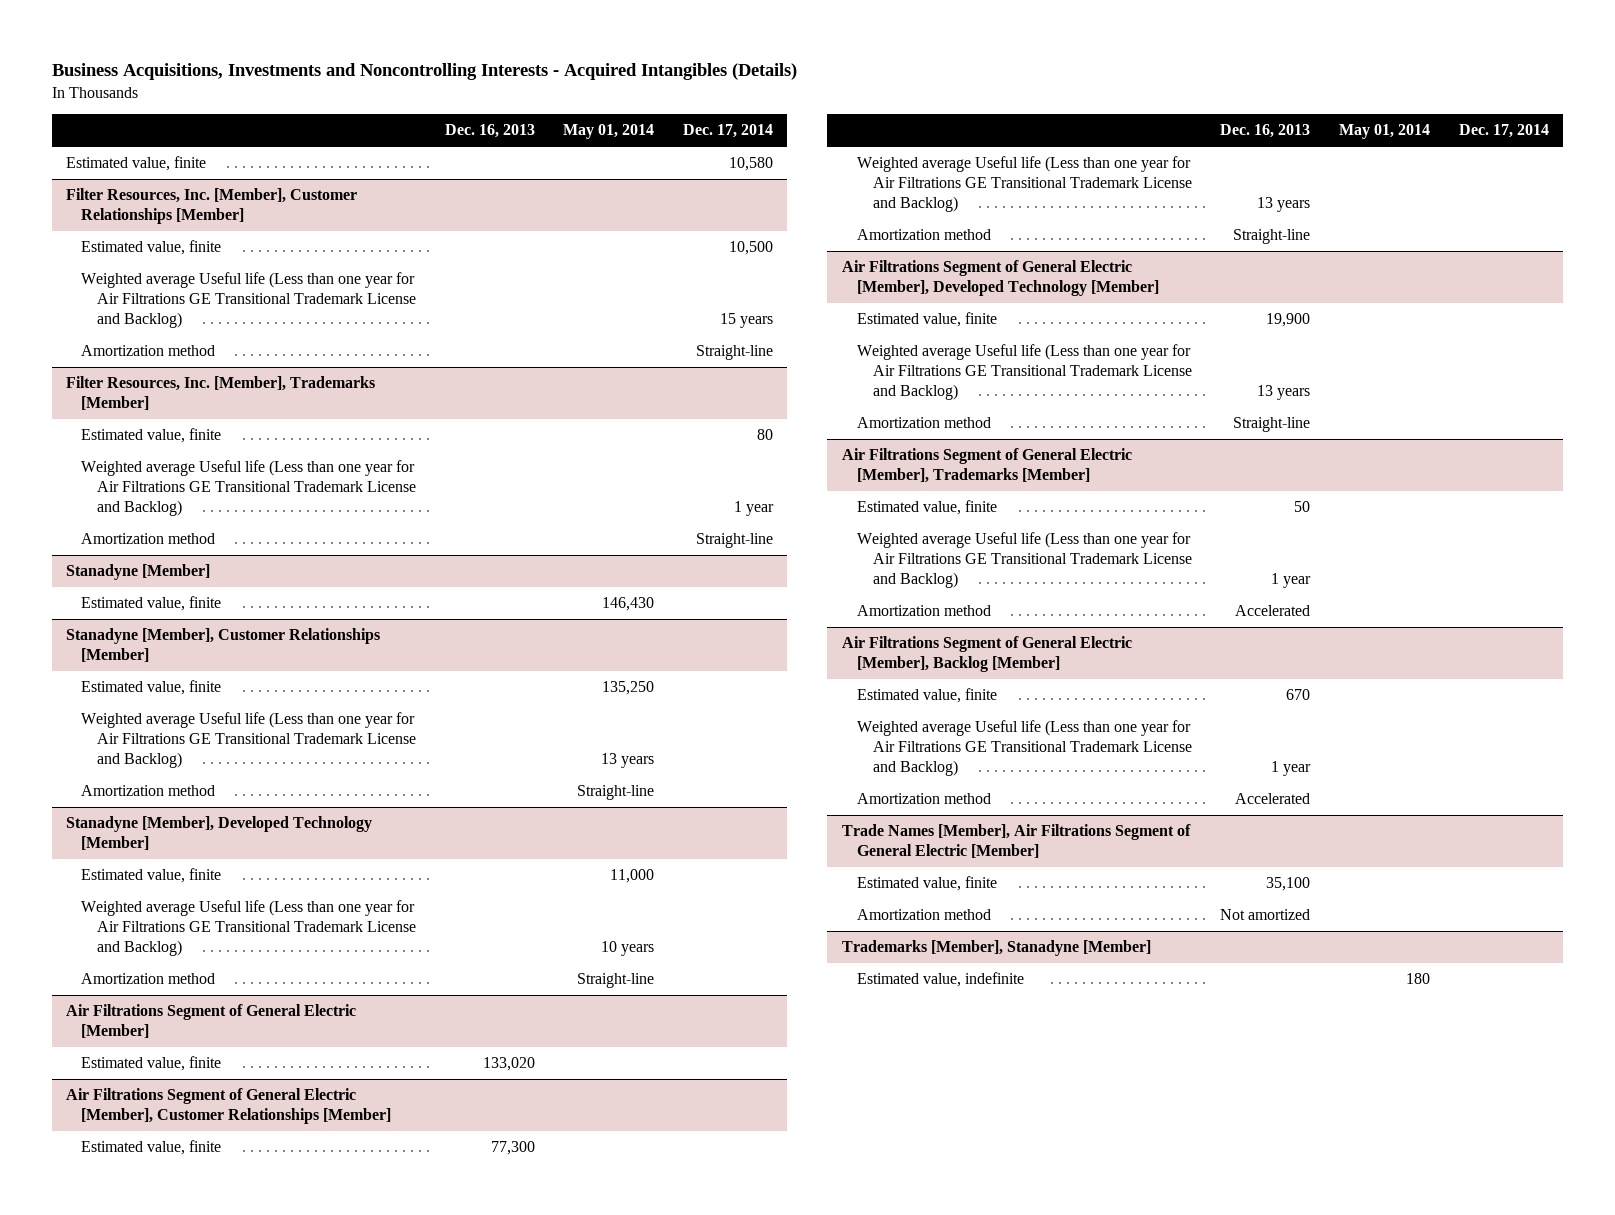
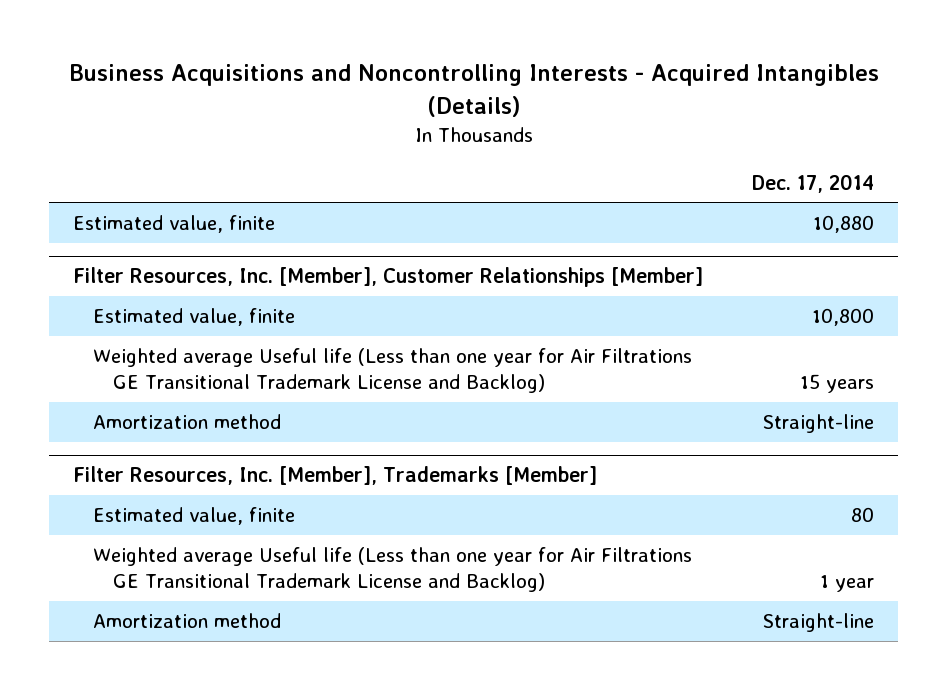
- Business Acquisitions, Investments and Noncontrolling Interests - Acquired Intangibles (Details)
+ Business Acquisitions and Noncontrolling Interests - Acquired Intangibles (Details)
- | Dec. 16, 2013 | May 01, 2014 | Dec. 17, 2014
+ | Dec. 17, 2014
- Estimated value, finite | | | 10,580
+ Estimated value, finite | 10,880
@ Filter Resources, Inc. [Member], Customer Relationships [Member]
- Estimated value, finite | | | 10,500
+ Estimated value, finite | 10,800
- Stanadyne [Member]
- Estimated value, finite | | 146,430 |
- Stanadyne [Member], Customer Relationships [Member]
- Estimated value, finite | | 135,250 |
- Weighted average Useful life (Less than one year for Air Filtrations GE Transitional Trademark License and Backlog) | | 13 years |
- Amortization method | | Straight-line |
- Stanadyne [Member], Developed Technology [Member]
- Estimated value, finite | | 11,000 |
- Weighted average Useful life (Less than one year for Air Filtrations GE Transitional Trademark License and Backlog) | | 10 years |
- Amortization method | | Straight-line |
- Air Filtrations Segment of General Electric [Member]
- Estimated value, finite | 133,020 | |
- Air Filtrations Segment of General Electric [Member], Customer Relationships [Member]
- Estimated value, finite | 77,300 | |
- Weighted average Useful life (Less than one year for Air Filtrations GE Transitional Trademark License and Backlog) | 13 years | |
- Amortization method | Straight-line | |
- Air Filtrations Segment of General Electric [Member], Developed Technology [Member]
- Estimated value, finite | 19,900 | |
- Weighted average Useful life (Less than one year for Air Filtrations GE Transitional Trademark License and Backlog) | 13 years | |
- Amortization method | Straight-line | |
- Air Filtrations Segment of General Electric [Member], Trademarks [Member]
- Estimated value, finite | 50 | |
- Weighted average Useful life (Less than one year for Air Filtrations GE Transitional Trademark License and Backlog) | 1 year | |
- Amortization method | Accelerated | |
- Air Filtrations Segment of General Electric [Member], Backlog [Member]
- Estimated value, finite | 670 | |
- Weighted average Useful life (Less than one year for Air Filtrations GE Transitional Trademark License and Backlog) | 1 year | |
- Amortization method | Accelerated | |
- Trade Names [Member], Air Filtrations Segment of General Electric [Member]
- Estimated value, finite | 35,100 | |
- Amortization method | Not amortized | |
- Trademarks [Member], Stanadyne [Member]
- Estimated value, indefinite | | 180 |

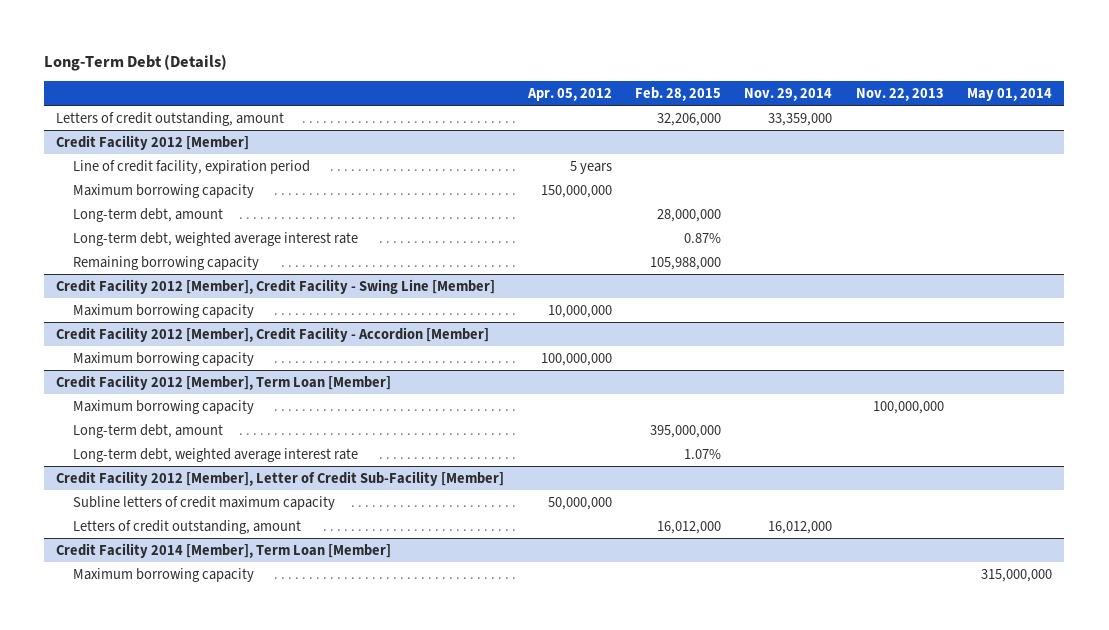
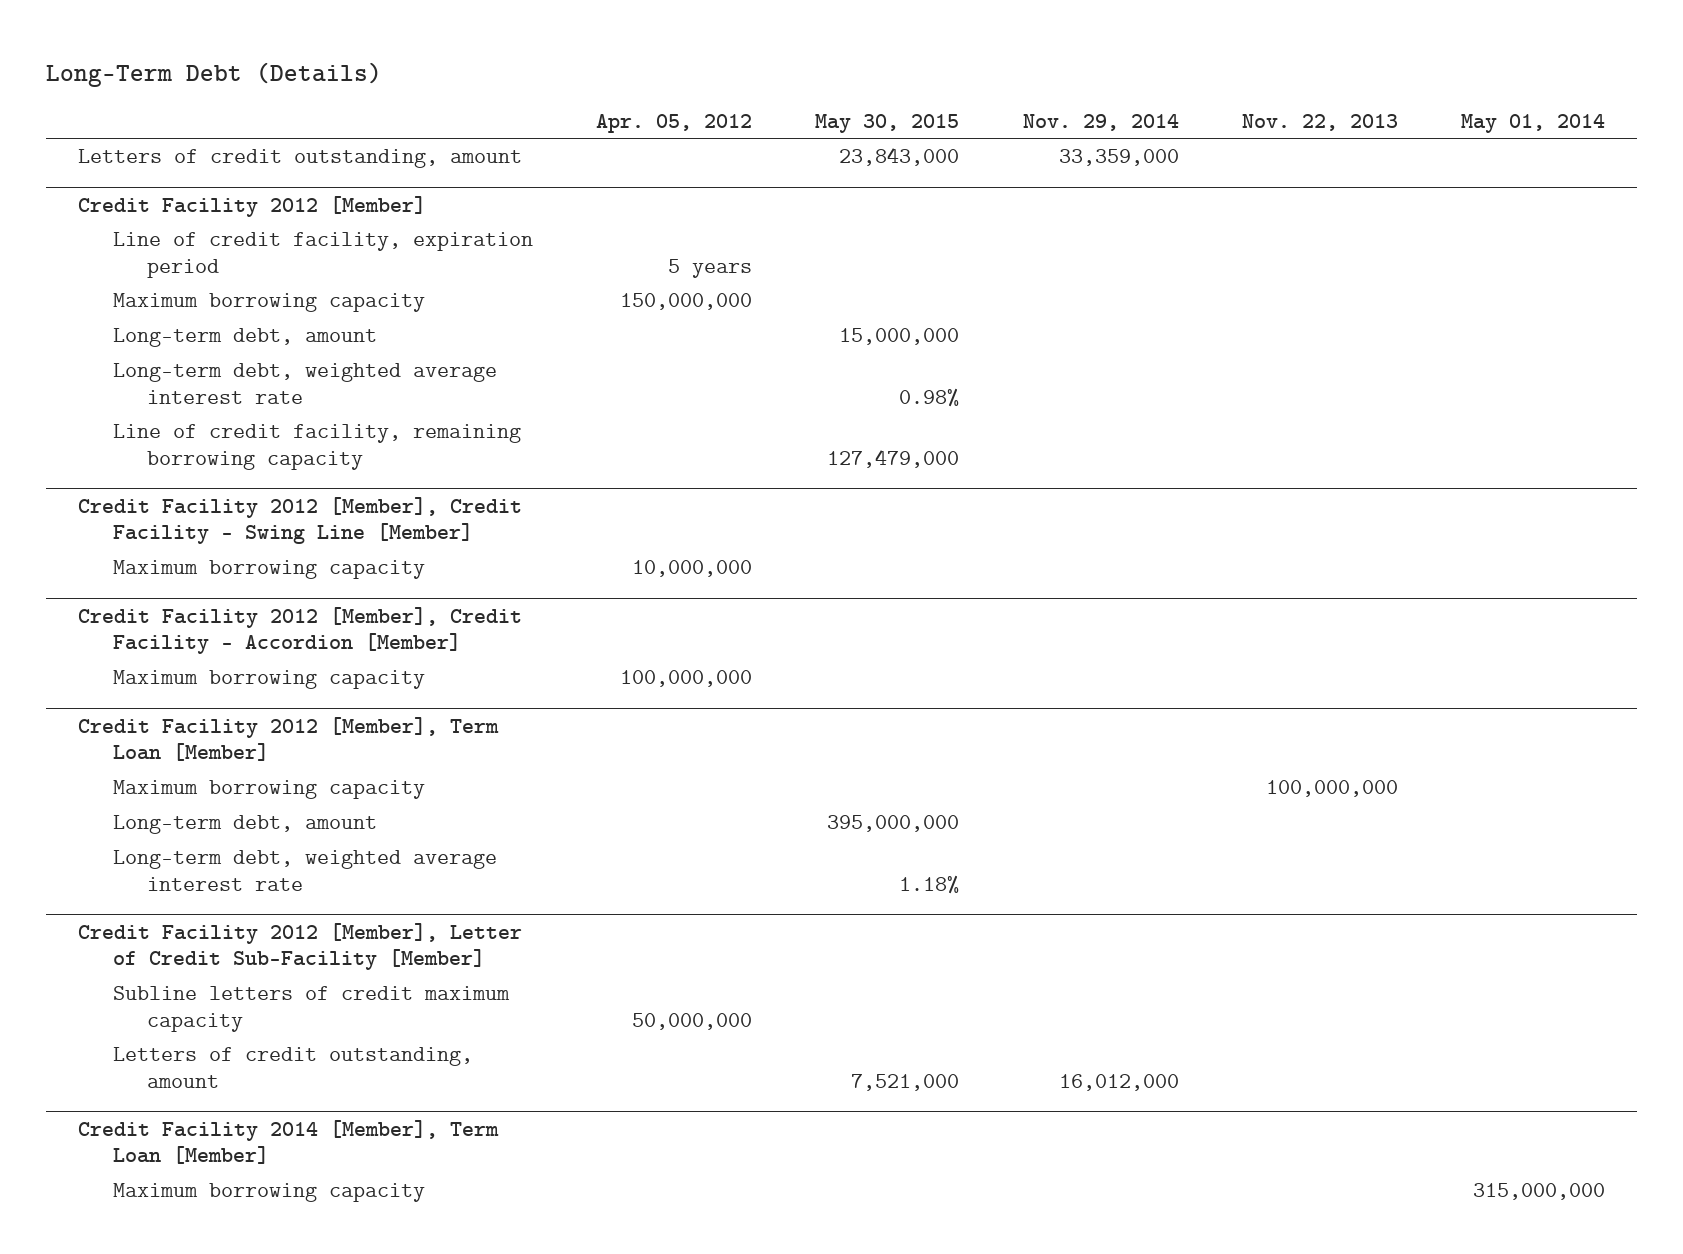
- | Apr. 05, 2012 | Feb. 28, 2015 | Nov. 29, 2014 | Nov. 22, 2013 | May 01, 2014
+ | Apr. 05, 2012 | May 30, 2015 | Nov. 29, 2014 | Nov. 22, 2013 | May 01, 2014
@ Credit Facility 2012 [Member]
- Remaining borrowing capacity | | 105,988,000 | | |
+ Line of credit facility, remaining borrowing capacity | | 127,479,000 | | |

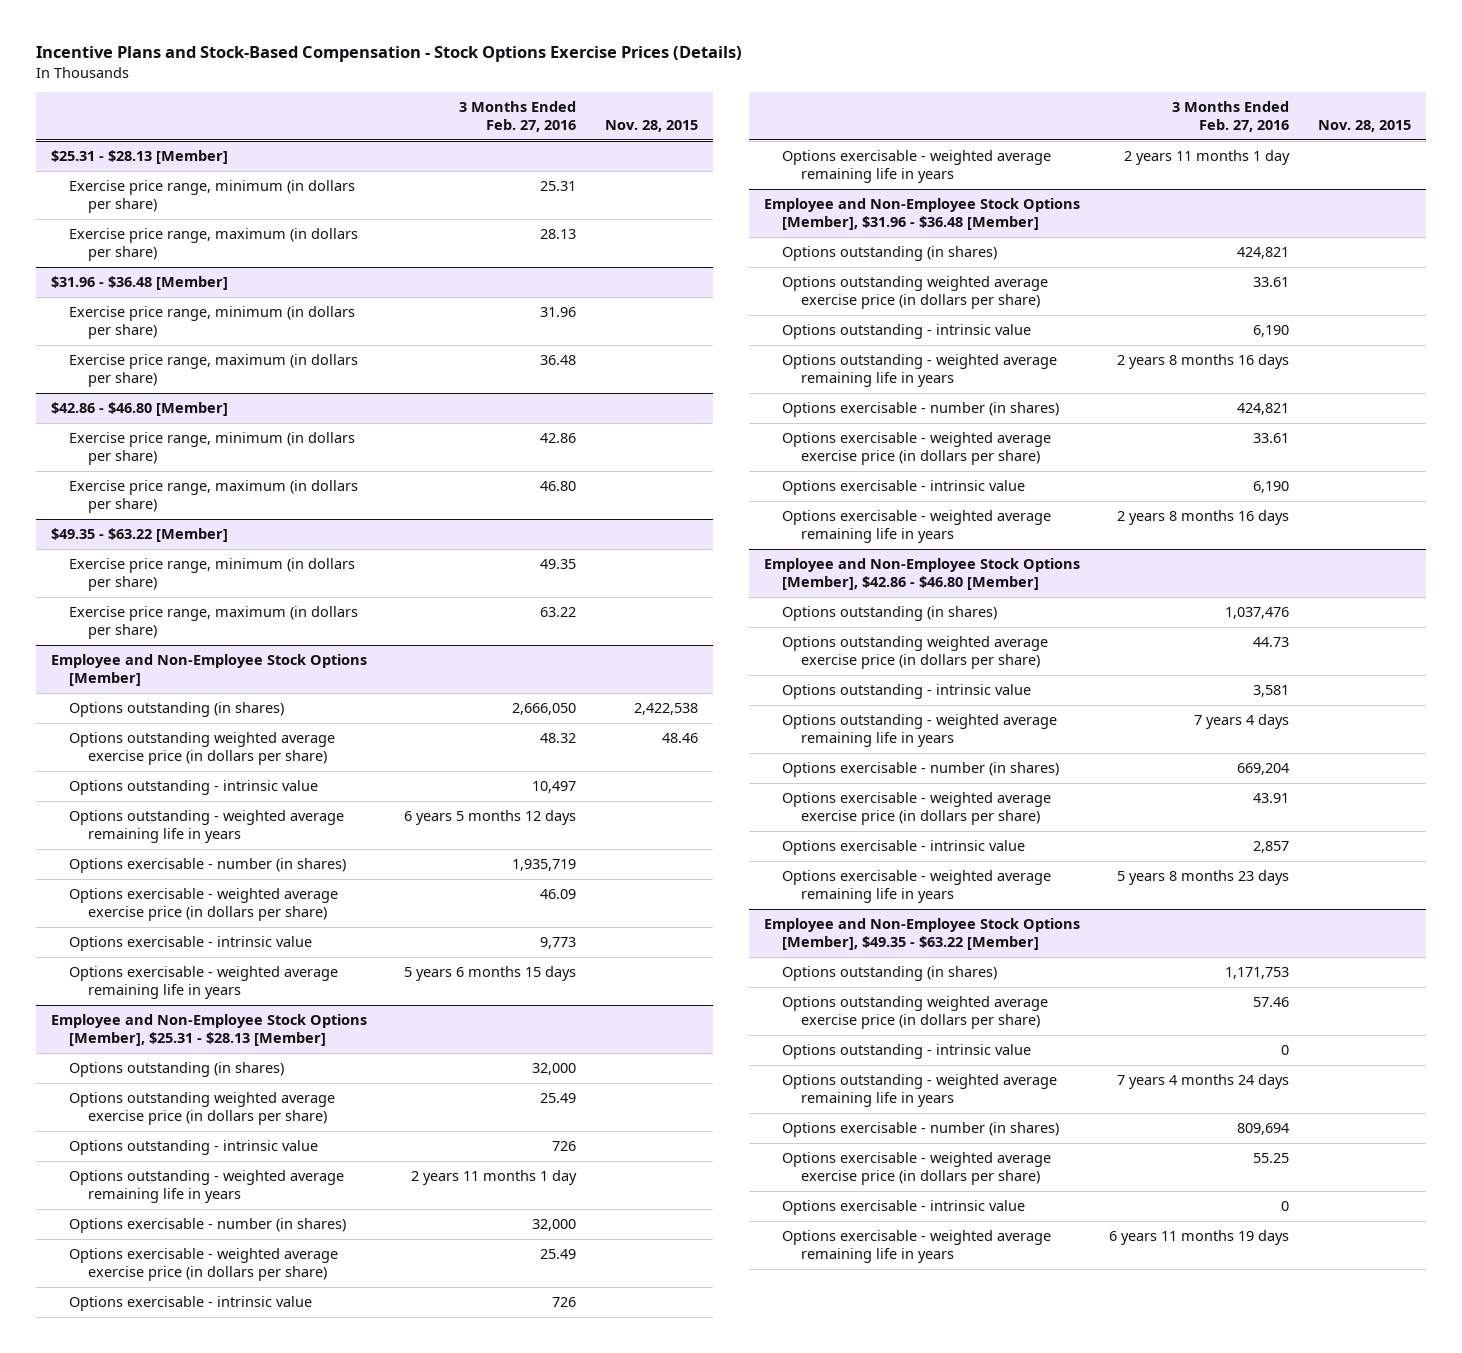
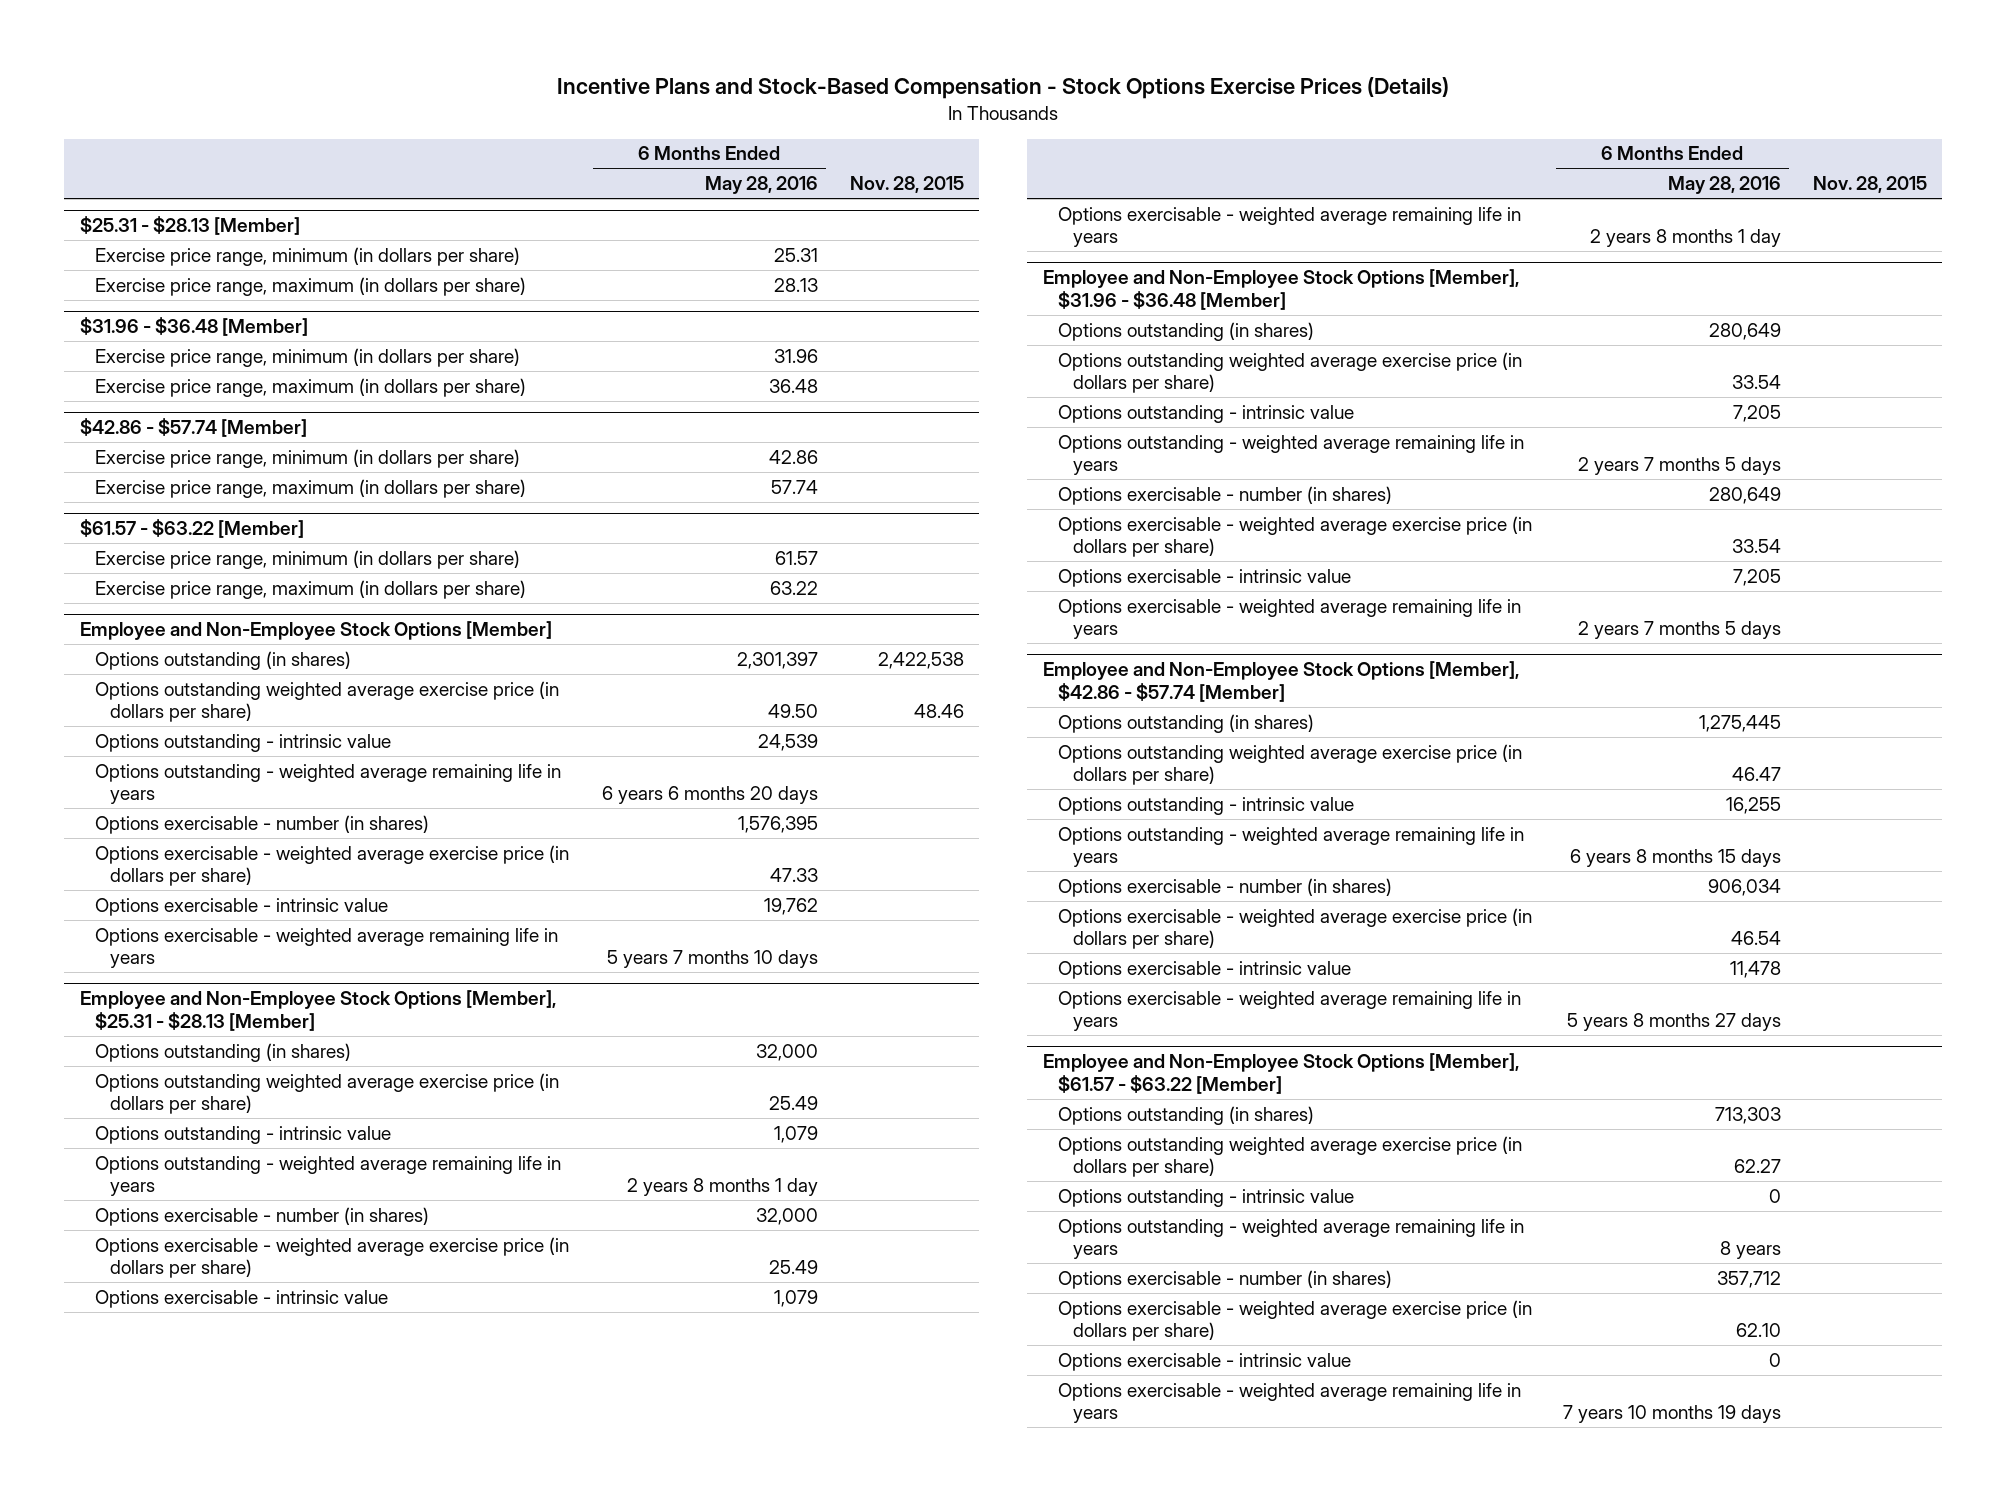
- | 3 Months Ended Feb. 27, 2016 | Nov. 28, 2015
+ | 6 Months Ended May 28, 2016 | Nov. 28, 2015
- $42.86 - $46.80 [Member]
+ $42.86 - $57.74 [Member]
- $49.35 - $63.22 [Member]
+ $61.57 - $63.22 [Member]
- Employee and Non-Employee Stock Options [Member], $42.86 - $46.80 [Member]
+ Employee and Non-Employee Stock Options [Member], $42.86 - $57.74 [Member]
- Employee and Non-Employee Stock Options [Member], $49.35 - $63.22 [Member]
+ Employee and Non-Employee Stock Options [Member], $61.57 - $63.22 [Member]

